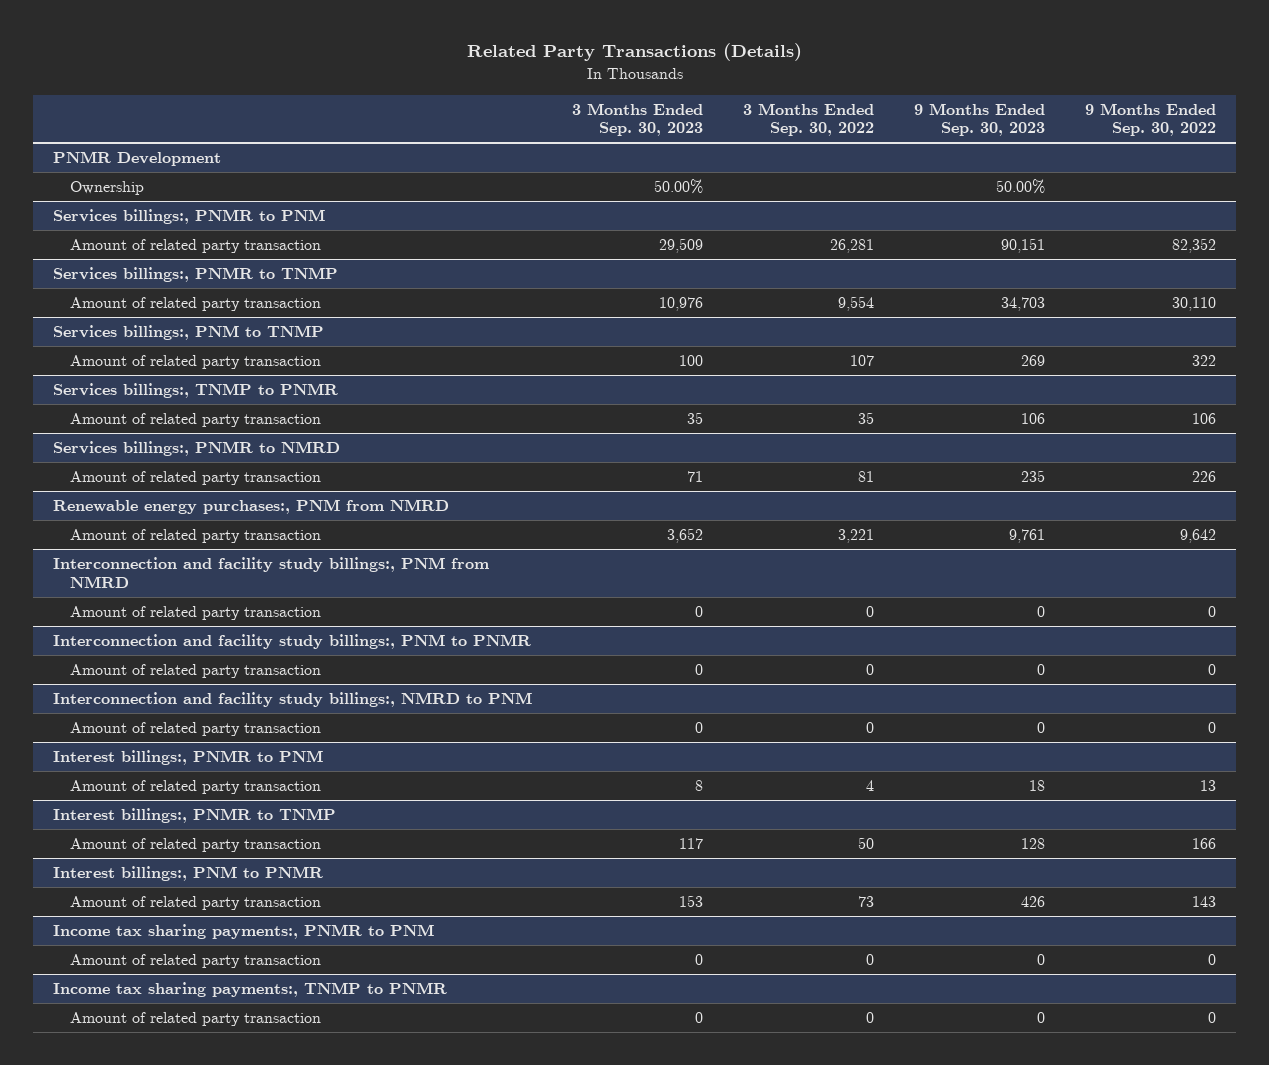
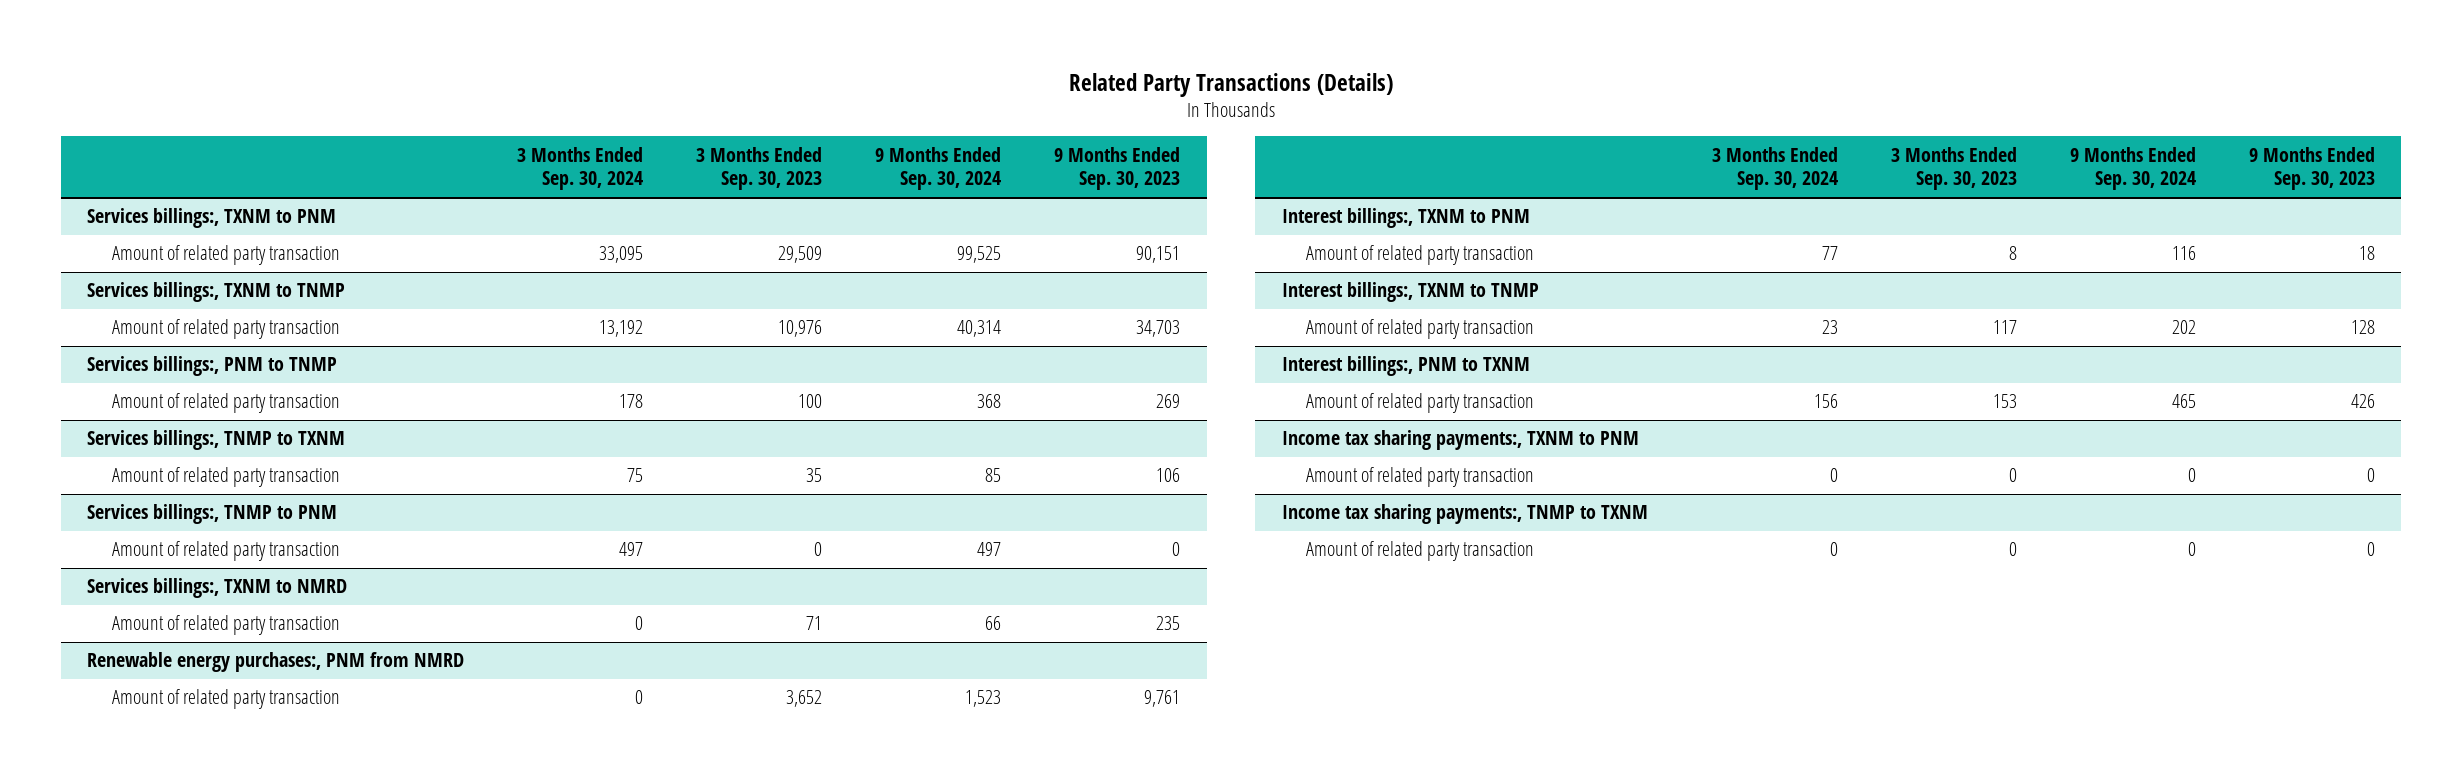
- | 3 Months Ended Sep. 30, 2023 | 3 Months Ended Sep. 30, 2022 | 9 Months Ended Sep. 30, 2023 | 9 Months Ended Sep. 30, 2022
+ | 3 Months Ended Sep. 30, 2024 | 3 Months Ended Sep. 30, 2023 | 9 Months Ended Sep. 30, 2024 | 9 Months Ended Sep. 30, 2023
- PNMR Development
- Ownership | 50.00% | | 50.00% |
- Services billings:, PNMR to PNM
+ Services billings:, TXNM to PNM
- Services billings:, PNMR to TNMP
+ Services billings:, TXNM to TNMP
- Services billings:, TNMP to PNMR
+ Services billings:, TNMP to TXNM
- Services billings:, PNMR to NMRD
+ Services billings:, TNMP to PNM
+ Amount of related party transaction | 497 | 0 | 497 | 0
+ Services billings:, TXNM to NMRD
- Interconnection and facility study billings:, PNM from NMRD
- Amount of related party transaction | 0 | 0 | 0 | 0
- Interconnection and facility study billings:, PNM to PNMR
- Amount of related party transaction | 0 | 0 | 0 | 0
- Interconnection and facility study billings:, NMRD to PNM
- Amount of related party transaction | 0 | 0 | 0 | 0
- Interest billings:, PNMR to PNM
+ Interest billings:, TXNM to PNM
- Interest billings:, PNMR to TNMP
+ Interest billings:, TXNM to TNMP
- Interest billings:, PNM to PNMR
+ Interest billings:, PNM to TXNM
- Income tax sharing payments:, PNMR to PNM
+ Income tax sharing payments:, TXNM to PNM
- Income tax sharing payments:, TNMP to PNMR
+ Income tax sharing payments:, TNMP to TXNM

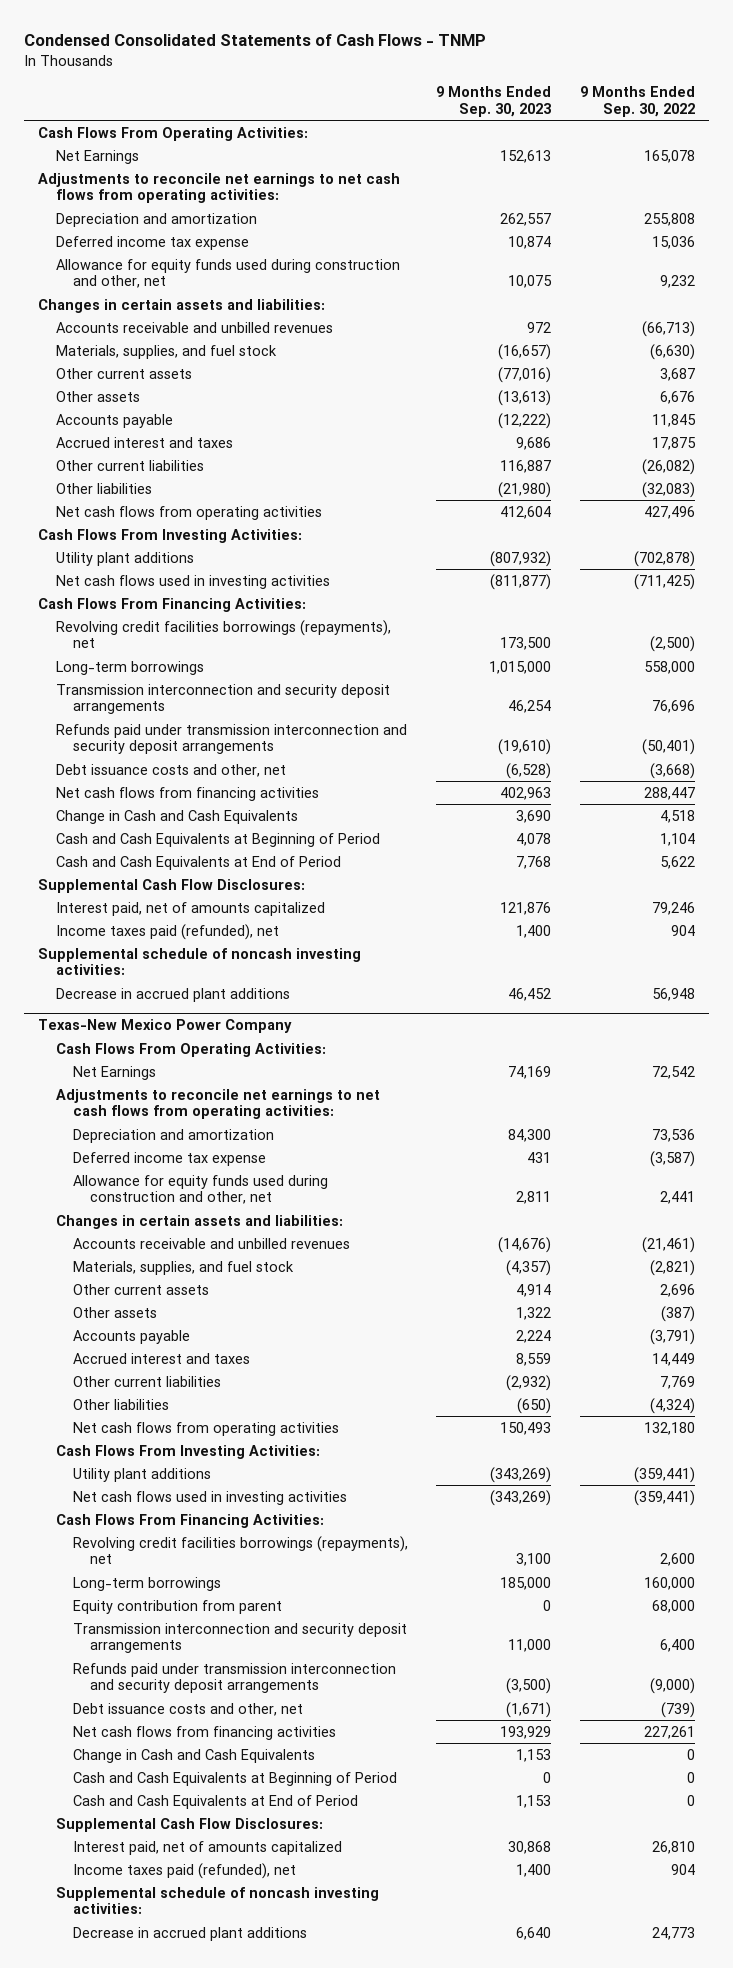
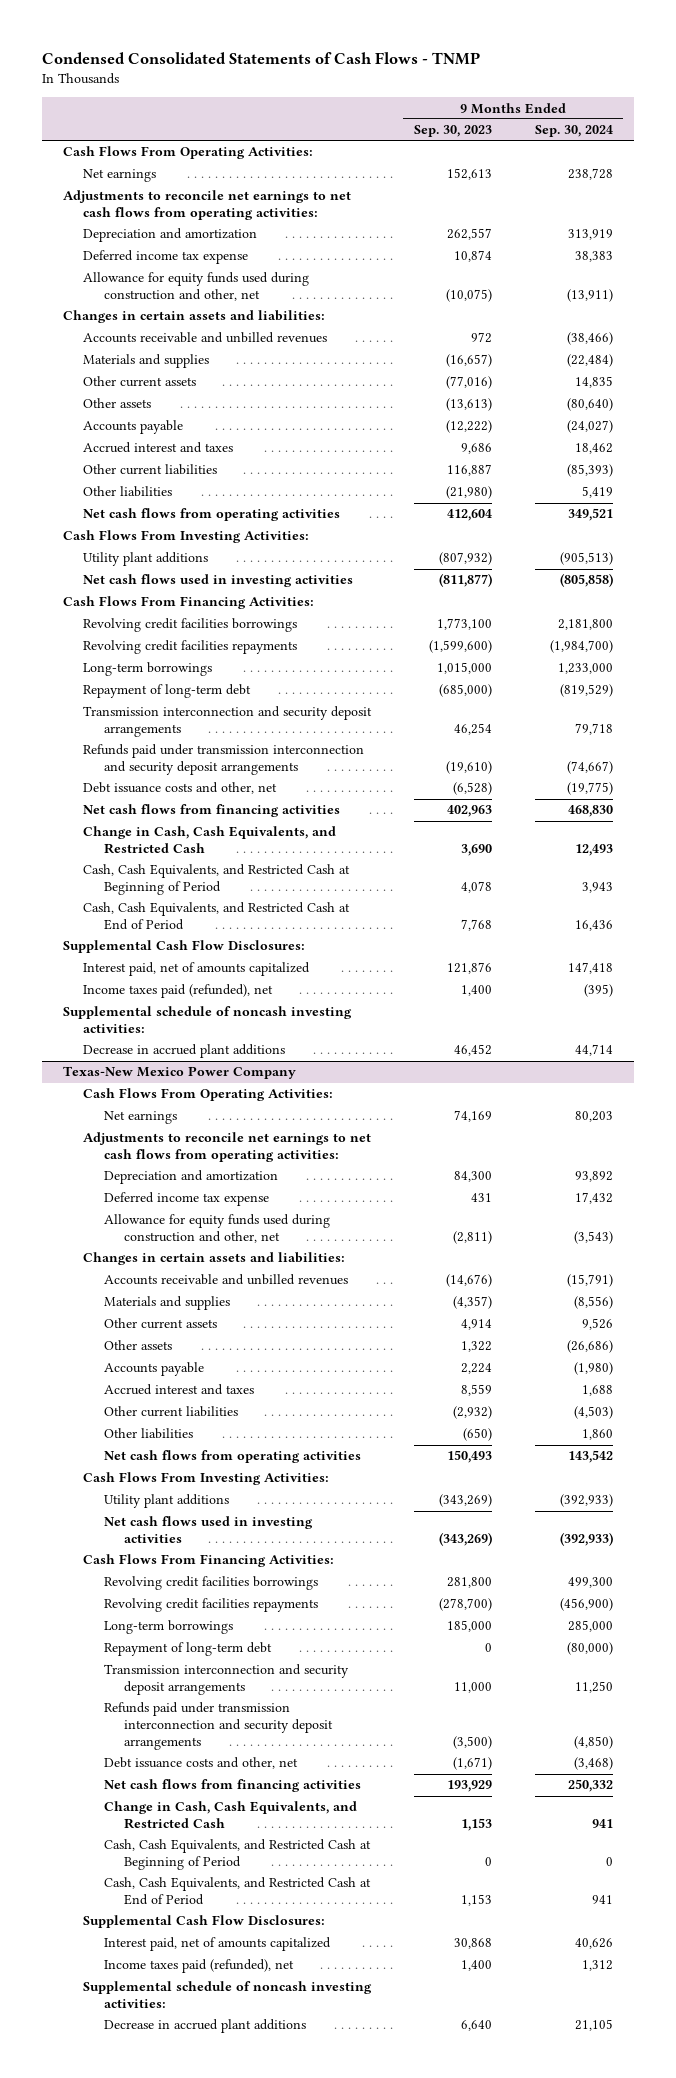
- | 9 Months Ended Sep. 30, 2023 | 9 Months Ended Sep. 30, 2022
+ | 9 Months Ended Sep. 30, 2023 | 9 Months Ended Sep. 30, 2024
- Net Earnings | 152,613 | 165,078
+ Net earnings | 152,613 | 238,728
- Allowance for equity funds used during construction and other, net | 10,075 | 9,232
+ Allowance for equity funds used during construction and other, net | (10,075) | (13,911)
- Materials, supplies, and fuel stock | (16,657) | (6,630)
+ Materials and supplies | (16,657) | (22,484)
- Revolving credit facilities borrowings (repayments), net | 173,500 | (2,500)
+ Revolving credit facilities borrowings | 1,773,100 | 2,181,800
+ Revolving credit facilities repayments | (1,599,600) | (1,984,700)
+ Repayment of long-term debt | (685,000) | (819,529)
- Change in Cash and Cash Equivalents | 3,690 | 4,518
- Cash and Cash Equivalents at Beginning of Period | 4,078 | 1,104
- Cash and Cash Equivalents at End of Period | 7,768 | 5,622
+ Change in Cash, Cash Equivalents, and Restricted Cash | 3,690 | 12,493
+ Cash, Cash Equivalents, and Restricted Cash at Beginning of Period | 4,078 | 3,943
+ Cash, Cash Equivalents, and Restricted Cash at End of Period | 7,768 | 16,436
@ Texas-New Mexico Power Company
- Net Earnings | 74,169 | 72,542
+ Net earnings | 74,169 | 80,203
- Allowance for equity funds used during construction and other, net | 2,811 | 2,441
+ Allowance for equity funds used during construction and other, net | (2,811) | (3,543)
- Materials, supplies, and fuel stock | (4,357) | (2,821)
+ Materials and supplies | (4,357) | (8,556)
- Revolving credit facilities borrowings (repayments), net | 3,100 | 2,600
+ Revolving credit facilities borrowings | 281,800 | 499,300
+ Revolving credit facilities repayments | (278,700) | (456,900)
- Equity contribution from parent | 0 | 68,000
+ Repayment of long-term debt | 0 | (80,000)
- Change in Cash and Cash Equivalents | 1,153 | 0
- Cash and Cash Equivalents at Beginning of Period | 0 | 0
- Cash and Cash Equivalents at End of Period | 1,153 | 0
+ Change in Cash, Cash Equivalents, and Restricted Cash | 1,153 | 941
+ Cash, Cash Equivalents, and Restricted Cash at Beginning of Period | 0 | 0
+ Cash, Cash Equivalents, and Restricted Cash at End of Period | 1,153 | 941

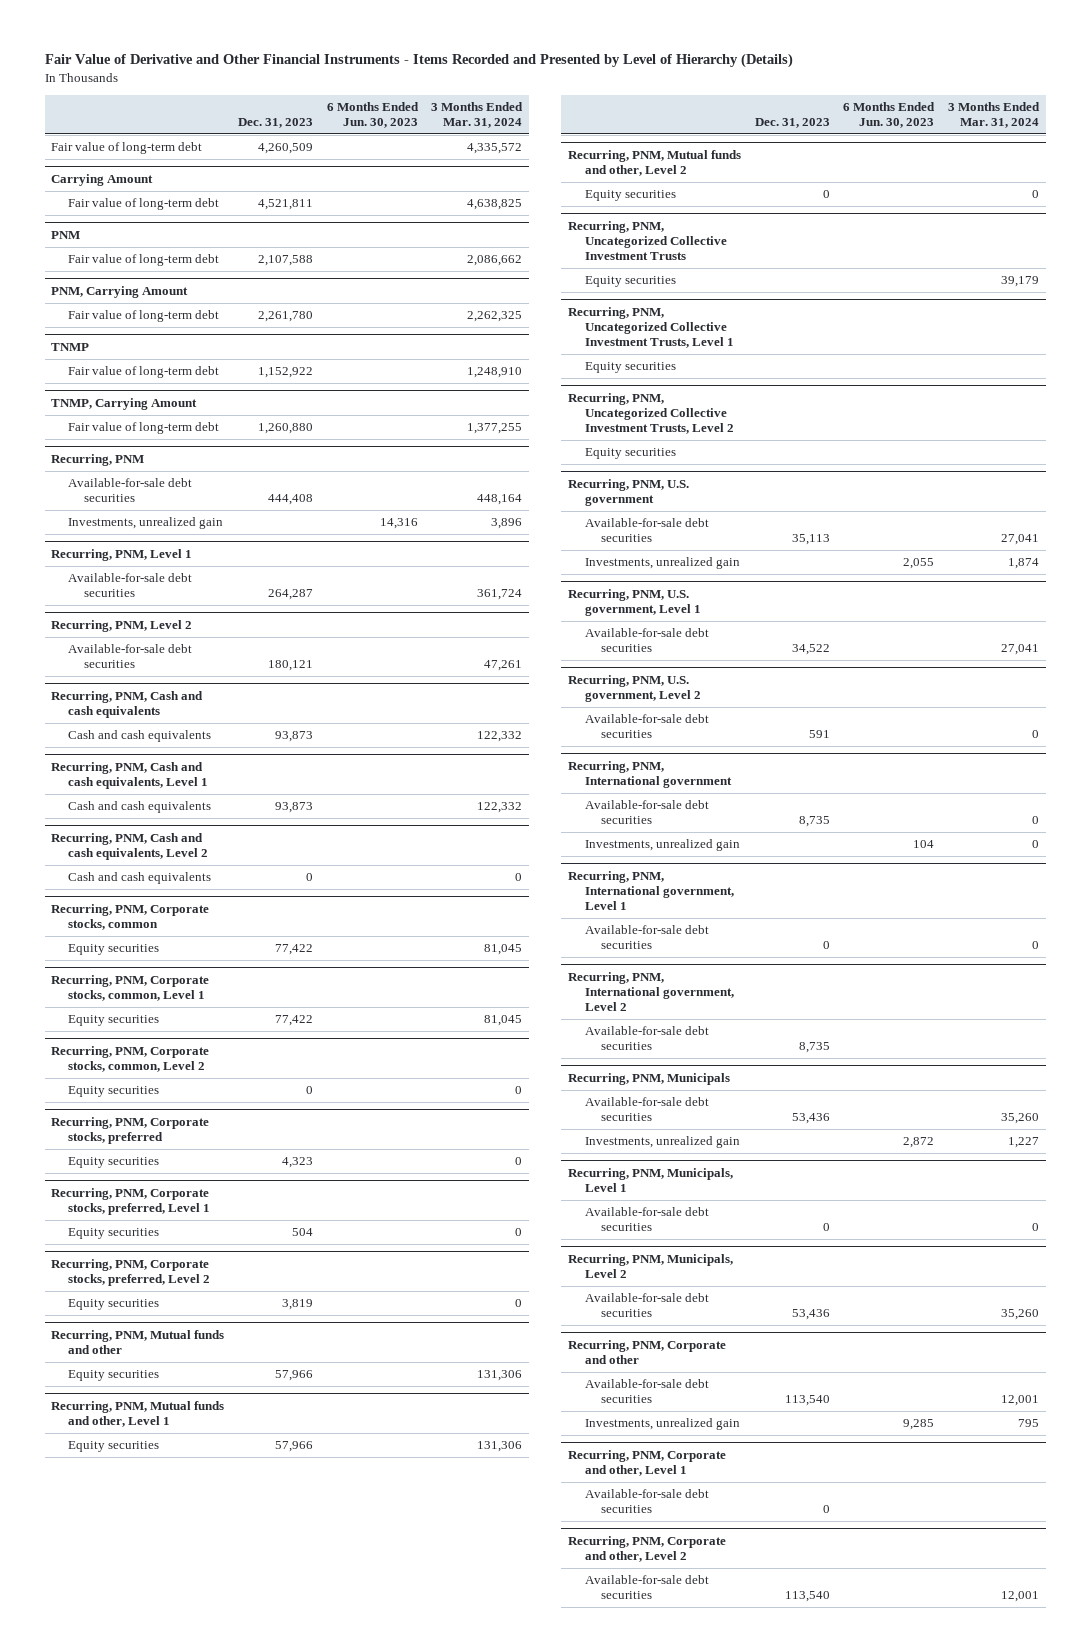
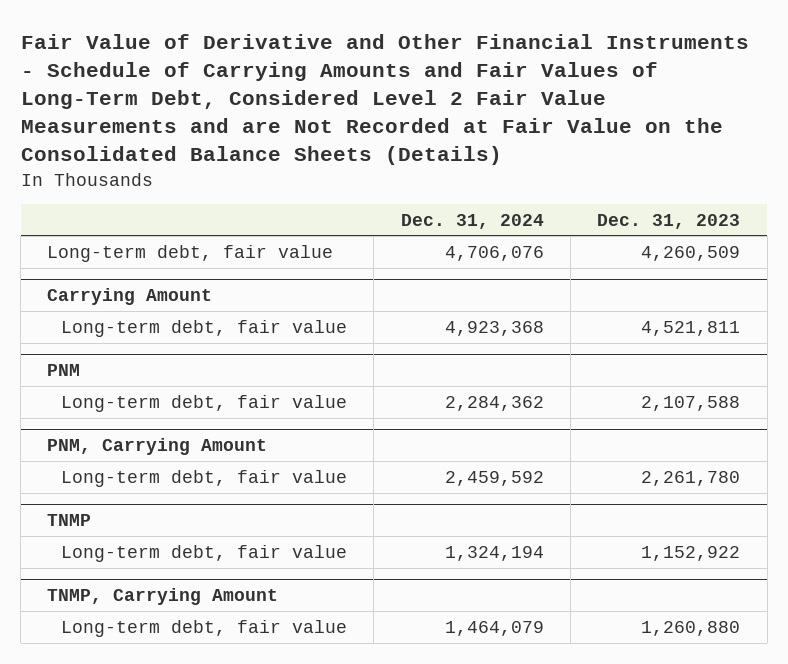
- Fair Value of Derivative and Other Financial Instruments - Items Recorded and Presented by Level of Hierarchy (Details)
+ Fair Value of Derivative and Other Financial Instruments - Schedule of Carrying Amounts and Fair Values of Long-Term Debt, Considered Level 2 Fair Value Measurements and are Not Recorded at Fair Value on the Consolidated Balance Sheets (Details)
- | Dec. 31, 2023 | 6 Months Ended Jun. 30, 2023 | 3 Months Ended Mar. 31, 2024
+ | Dec. 31, 2024 | Dec. 31, 2023
- Fair value of long-term debt | 4,260,509 | | 4,335,572
+ Long-term debt, fair value | 4,706,076 | 4,260,509
@ Carrying Amount
- Fair value of long-term debt | 4,521,811 | | 4,638,825
+ Long-term debt, fair value | 4,923,368 | 4,521,811
@ PNM
- Fair value of long-term debt | 2,107,588 | | 2,086,662
+ Long-term debt, fair value | 2,284,362 | 2,107,588
@ PNM, Carrying Amount
- Fair value of long-term debt | 2,261,780 | | 2,262,325
+ Long-term debt, fair value | 2,459,592 | 2,261,780
@ TNMP
- Fair value of long-term debt | 1,152,922 | | 1,248,910
+ Long-term debt, fair value | 1,324,194 | 1,152,922
@ TNMP, Carrying Amount
- Fair value of long-term debt | 1,260,880 | | 1,377,255
- Recurring, PNM
- Available-for-sale debt securities | 444,408 | | 448,164
- Investments, unrealized gain | | 14,316 | 3,896
- Recurring, PNM, Level 1
- Available-for-sale debt securities | 264,287 | | 361,724
- Recurring, PNM, Level 2
- Available-for-sale debt securities | 180,121 | | 47,261
- Recurring, PNM, Cash and cash equivalents
- Cash and cash equivalents | 93,873 | | 122,332
- Recurring, PNM, Cash and cash equivalents, Level 1
- Cash and cash equivalents | 93,873 | | 122,332
- Recurring, PNM, Cash and cash equivalents, Level 2
- Cash and cash equivalents | 0 | | 0
- Recurring, PNM, Corporate stocks, common
- Equity securities | 77,422 | | 81,045
- Recurring, PNM, Corporate stocks, common, Level 1
- Equity securities | 77,422 | | 81,045
- Recurring, PNM, Corporate stocks, common, Level 2
- Equity securities | 0 | | 0
- Recurring, PNM, Corporate stocks, preferred
- Equity securities | 4,323 | | 0
- Recurring, PNM, Corporate stocks, preferred, Level 1
- Equity securities | 504 | | 0
- Recurring, PNM, Corporate stocks, preferred, Level 2
- Equity securities | 3,819 | | 0
- Recurring, PNM, Mutual funds and other
- Equity securities | 57,966 | | 131,306
- Recurring, PNM, Mutual funds and other, Level 1
- Equity securities | 57,966 | | 131,306
- Recurring, PNM, Mutual funds and other, Level 2
- Equity securities | 0 | | 0
- Recurring, PNM, Uncategorized Collective Investment Trusts
- Equity securities | | | 39,179
- Recurring, PNM, Uncategorized Collective Investment Trusts, Level 1
- Equity securities
- Recurring, PNM, Uncategorized Collective Investment Trusts, Level 2
- Equity securities
- Recurring, PNM, U.S. government
- Available-for-sale debt securities | 35,113 | | 27,041
- Investments, unrealized gain | | 2,055 | 1,874
- Recurring, PNM, U.S. government, Level 1
- Available-for-sale debt securities | 34,522 | | 27,041
- Recurring, PNM, U.S. government, Level 2
- Available-for-sale debt securities | 591 | | 0
- Recurring, PNM, International government
- Available-for-sale debt securities | 8,735 | | 0
- Investments, unrealized gain | | 104 | 0
- Recurring, PNM, International government, Level 1
- Available-for-sale debt securities | 0 | | 0
- Recurring, PNM, International government, Level 2
- Available-for-sale debt securities | 8,735 | |
- Recurring, PNM, Municipals
- Available-for-sale debt securities | 53,436 | | 35,260
- Investments, unrealized gain | | 2,872 | 1,227
- Recurring, PNM, Municipals, Level 1
- Available-for-sale debt securities | 0 | | 0
- Recurring, PNM, Municipals, Level 2
- Available-for-sale debt securities | 53,436 | | 35,260
- Recurring, PNM, Corporate and other
- Available-for-sale debt securities | 113,540 | | 12,001
- Investments, unrealized gain | | 9,285 | 795
- Recurring, PNM, Corporate and other, Level 1
- Available-for-sale debt securities | 0 | |
- Recurring, PNM, Corporate and other, Level 2
- Available-for-sale debt securities | 113,540 | | 12,001
@ TNMP, Carrying Amount
+ Long-term debt, fair value | 1,464,079 | 1,260,880

